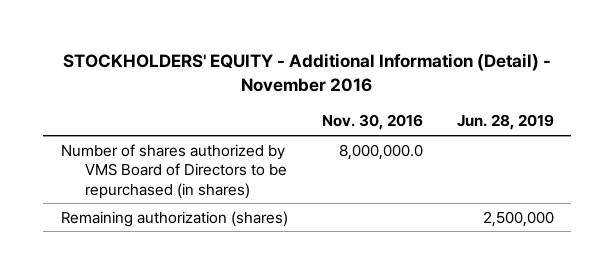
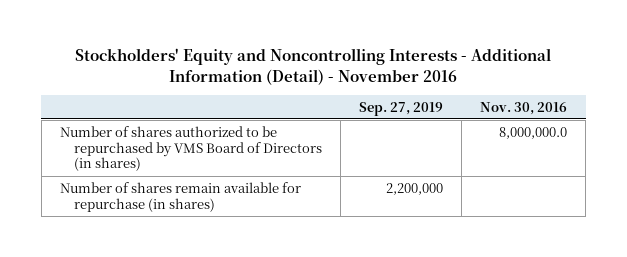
- STOCKHOLDERS' EQUITY - Additional Information (Detail) - November 2016
+ Stockholders' Equity and Noncontrolling Interests - Additional Information (Detail) - November 2016
- | Nov. 30, 2016 | Jun. 28, 2019
+ | Sep. 27, 2019 | Nov. 30, 2016
- Number of shares authorized by VMS Board of Directors to be repurchased (in shares) | 8,000,000.0 |
- Remaining authorization (shares) | | 2,500,000
+ Number of shares authorized to be repurchased by VMS Board of Directors (in shares) | | 8,000,000.0
+ Number of shares remain available for repurchase (in shares) | 2,200,000 |

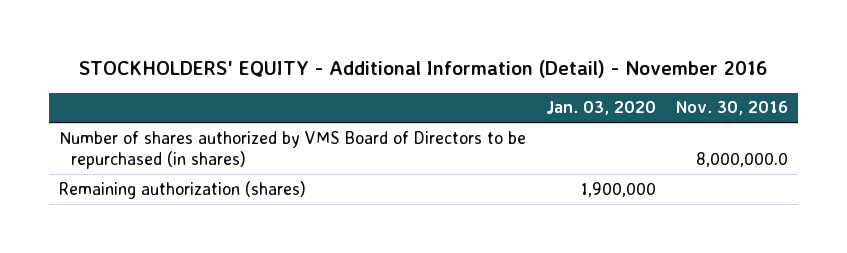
- Stockholders' Equity and Noncontrolling Interests - Additional Information (Detail) - November 2016
+ STOCKHOLDERS' EQUITY - Additional Information (Detail) - November 2016
- | Sep. 27, 2019 | Nov. 30, 2016
+ | Jan. 03, 2020 | Nov. 30, 2016
- Number of shares authorized to be repurchased by VMS Board of Directors (in shares) | | 8,000,000.0
- Number of shares remain available for repurchase (in shares) | 2,200,000 |
+ Number of shares authorized by VMS Board of Directors to be repurchased (in shares) | | 8,000,000.0
+ Remaining authorization (shares) | 1,900,000 |

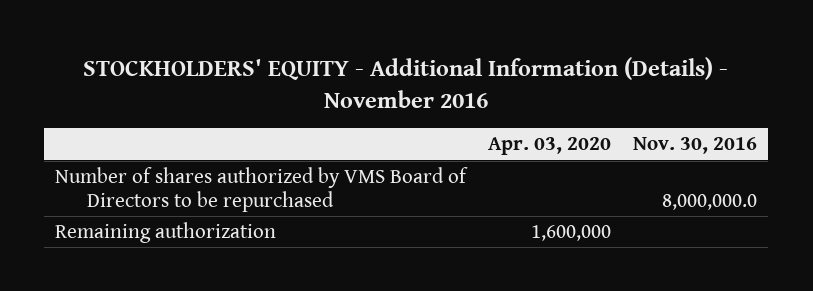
- STOCKHOLDERS' EQUITY - Additional Information (Detail) - November 2016
+ STOCKHOLDERS' EQUITY - Additional Information (Details) - November 2016
- | Jan. 03, 2020 | Nov. 30, 2016
+ | Apr. 03, 2020 | Nov. 30, 2016
- Number of shares authorized by VMS Board of Directors to be repurchased (in shares) | | 8,000,000.0
- Remaining authorization (shares) | 1,900,000 |
+ Number of shares authorized by VMS Board of Directors to be repurchased | | 8,000,000.0
+ Remaining authorization | 1,600,000 |

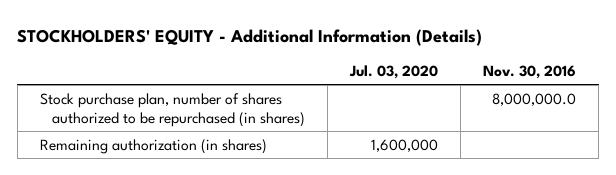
- STOCKHOLDERS' EQUITY - Additional Information (Details) - November 2016
+ STOCKHOLDERS' EQUITY - Additional Information (Details)
- | Apr. 03, 2020 | Nov. 30, 2016
+ | Jul. 03, 2020 | Nov. 30, 2016
- Number of shares authorized by VMS Board of Directors to be repurchased | | 8,000,000.0
- Remaining authorization | 1,600,000 |
+ Stock purchase plan, number of shares authorized to be repurchased (in shares) | | 8,000,000.0
+ Remaining authorization (in shares) | 1,600,000 |

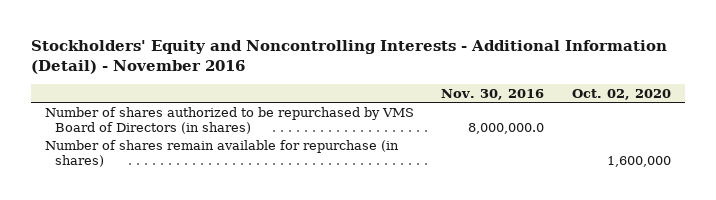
- STOCKHOLDERS' EQUITY - Additional Information (Details)
+ Stockholders' Equity and Noncontrolling Interests - Additional Information (Detail) - November 2016
- | Jul. 03, 2020 | Nov. 30, 2016
+ | Nov. 30, 2016 | Oct. 02, 2020
- Stock purchase plan, number of shares authorized to be repurchased (in shares) | | 8,000,000.0
- Remaining authorization (in shares) | 1,600,000 |
+ Number of shares authorized to be repurchased by VMS Board of Directors (in shares) | 8,000,000.0 |
+ Number of shares remain available for repurchase (in shares) | | 1,600,000

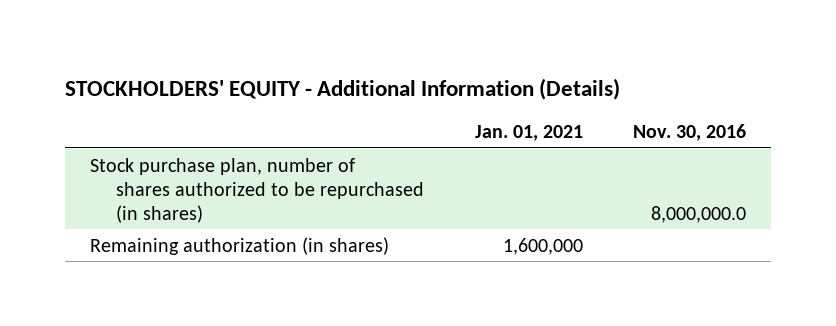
- Stockholders' Equity and Noncontrolling Interests - Additional Information (Detail) - November 2016
+ STOCKHOLDERS' EQUITY - Additional Information (Details)
- | Nov. 30, 2016 | Oct. 02, 2020
+ | Jan. 01, 2021 | Nov. 30, 2016
- Number of shares authorized to be repurchased by VMS Board of Directors (in shares) | 8,000,000.0 |
- Number of shares remain available for repurchase (in shares) | | 1,600,000
+ Stock purchase plan, number of shares authorized to be repurchased (in shares) | | 8,000,000.0
+ Remaining authorization (in shares) | 1,600,000 |

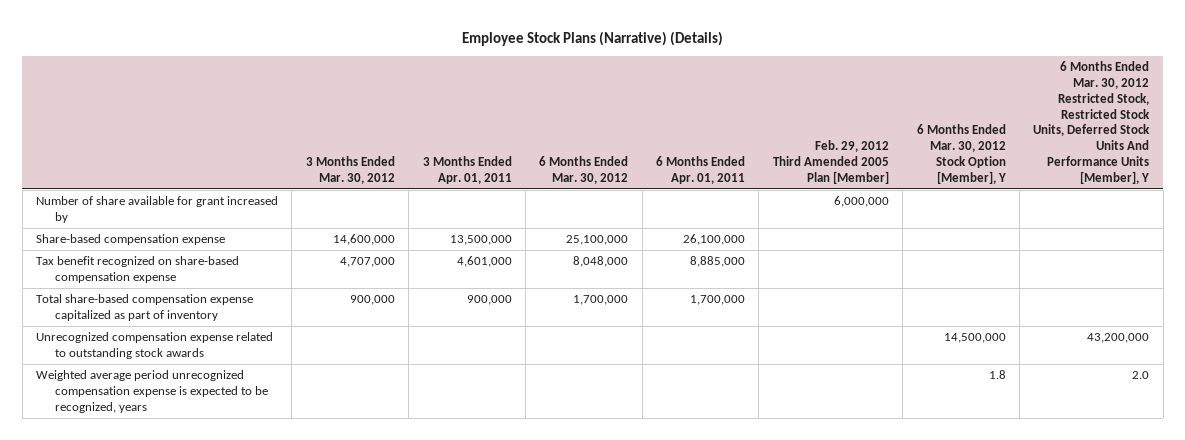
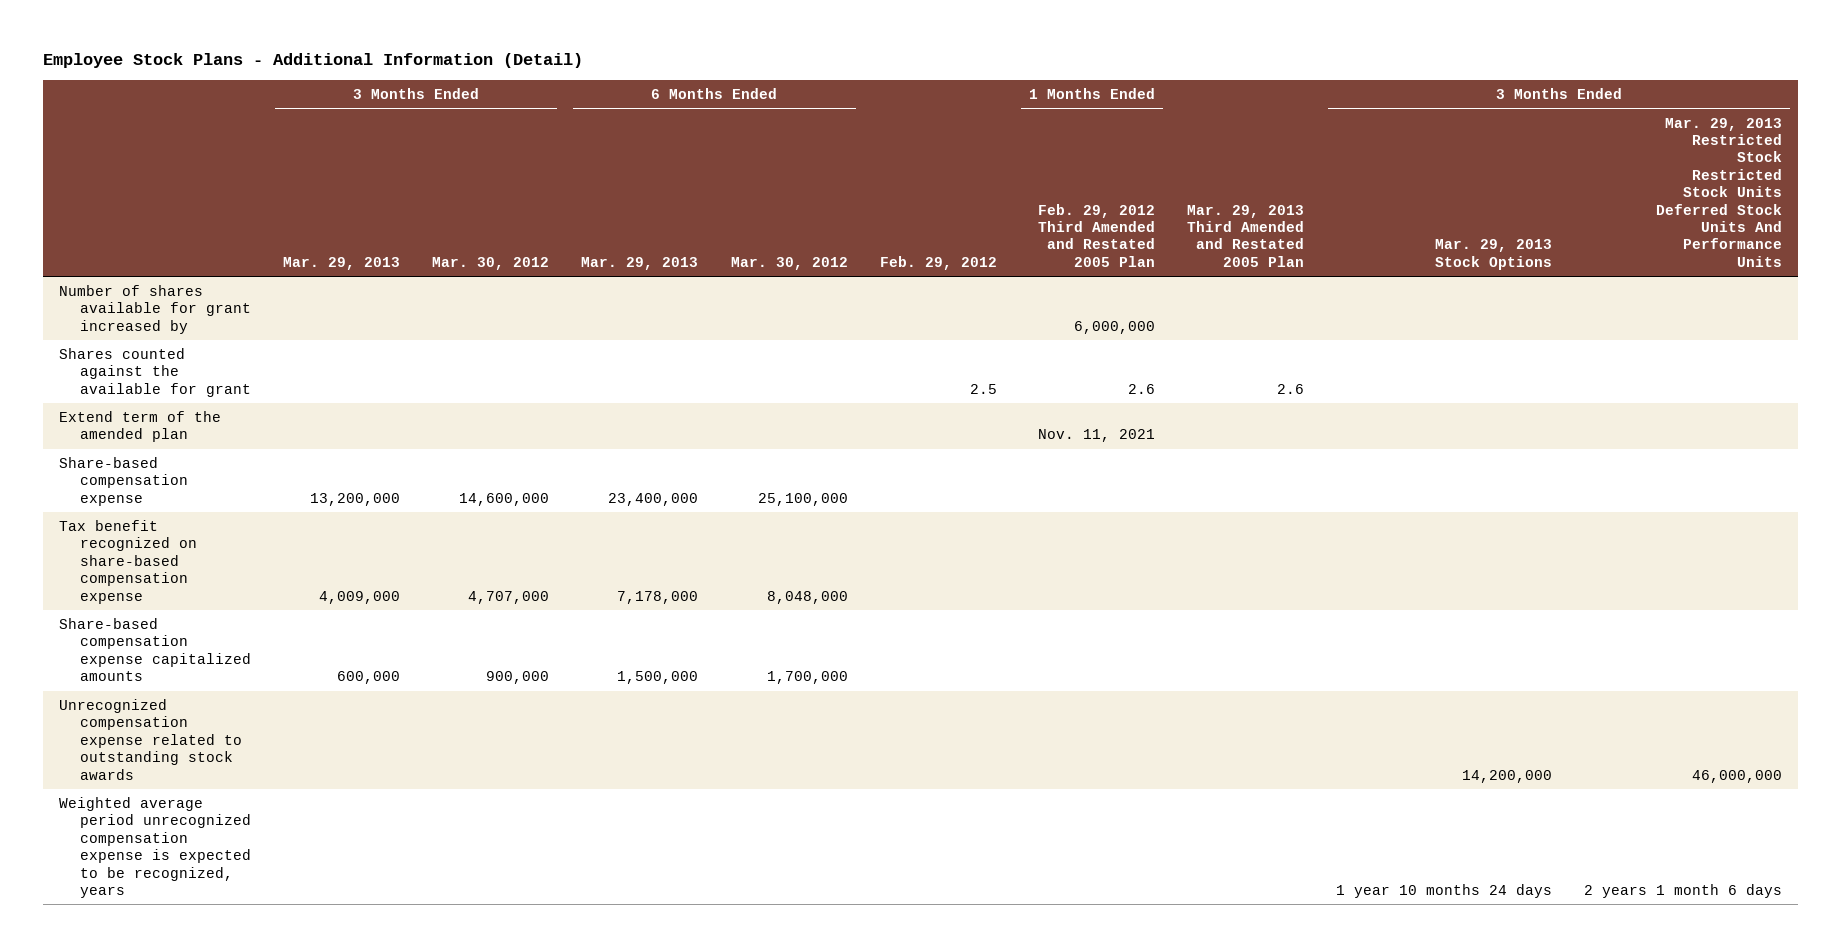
- Employee Stock Plans (Narrative) (Details)
+ Employee Stock Plans - Additional Information (Detail)
- | 3 Months Ended Mar. 30, 2012 | 3 Months Ended Apr. 01, 2011 | 6 Months Ended Mar. 30, 2012 | 6 Months Ended Apr. 01, 2011 | Feb. 29, 2012 Third Amended 2005 Plan [Member] | 6 Months Ended Mar. 30, 2012 Stock Option [Member], Y | 6 Months Ended Mar. 30, 2012 Restricted Stock, Restricted Stock Units, Deferred Stock Units And Performance Units [Member], Y
+ | 3 Months Ended Mar. 29, 2013 | 3 Months Ended Mar. 30, 2012 | 6 Months Ended Mar. 29, 2013 | 6 Months Ended Mar. 30, 2012 | Feb. 29, 2012 | 1 Months Ended Feb. 29, 2012 Third Amended and Restated 2005 Plan | Mar. 29, 2013 Third Amended and Restated 2005 Plan | 3 Months Ended Mar. 29, 2013 Stock Options | 3 Months Ended Mar. 29, 2013 Restricted Stock Restricted Stock Units Deferred Stock Units And Performance Units
- Number of share available for grant increased by | | | | | 6,000,000 | |
+ Number of shares available for grant increased by | | | | | | 6,000,000 | | |
+ Shares counted against the available for grant | | | | | 2.5 | 2.6 | 2.6 | |
+ Extend term of the amended plan | | | | | | Nov. 11, 2021 | | |
- Total share-based compensation expense capitalized as part of inventory | 900,000 | 900,000 | 1,700,000 | 1,700,000 | | |
+ Share-based compensation expense capitalized amounts | 600,000 | 900,000 | 1,500,000 | 1,700,000 | | | | |

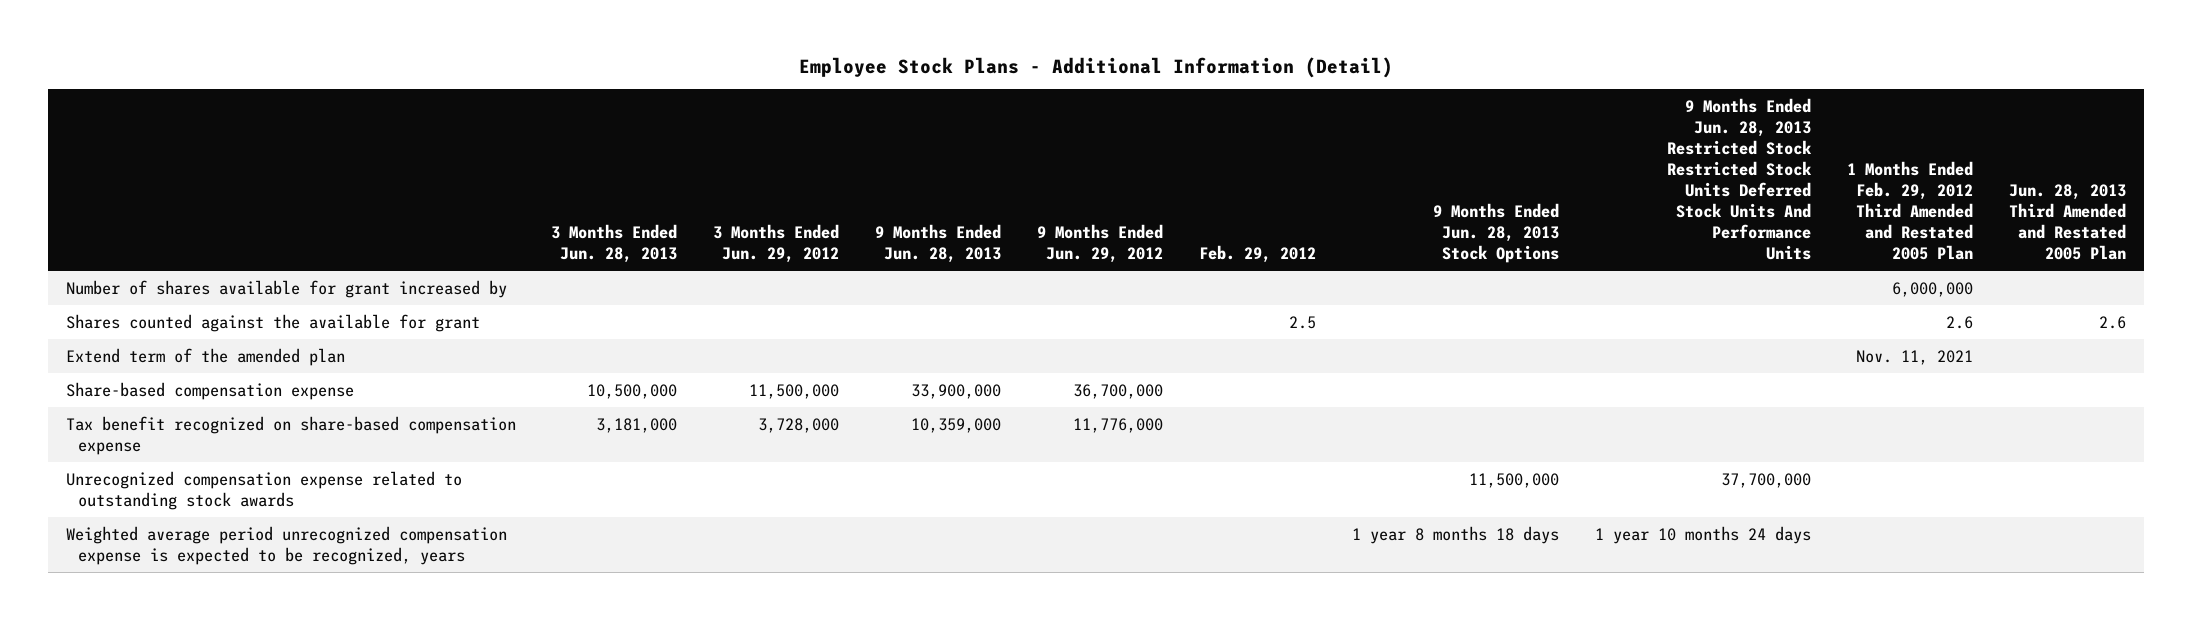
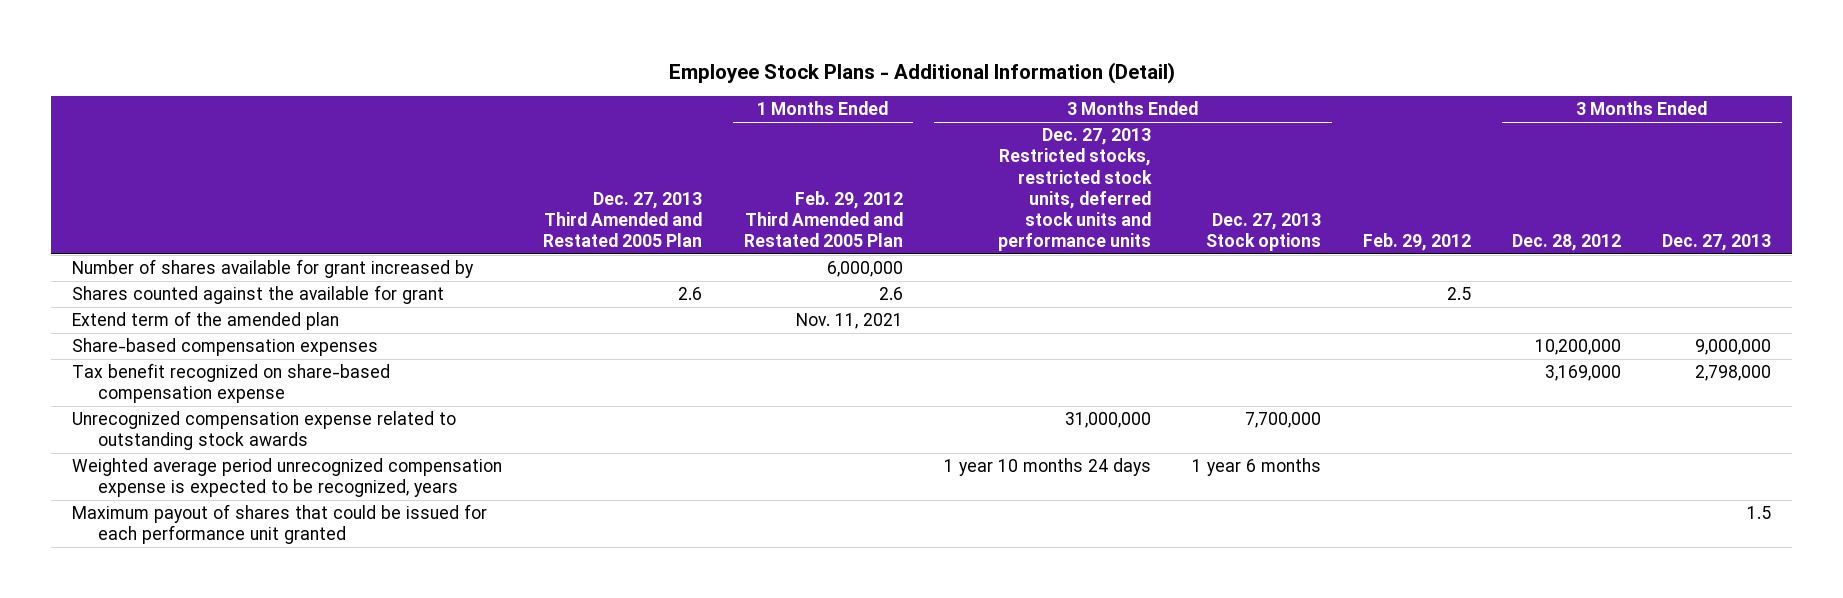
- | 3 Months Ended Jun. 28, 2013 | 3 Months Ended Jun. 29, 2012 | 9 Months Ended Jun. 28, 2013 | 9 Months Ended Jun. 29, 2012 | Feb. 29, 2012 | 9 Months Ended Jun. 28, 2013 Stock Options | 9 Months Ended Jun. 28, 2013 Restricted Stock Restricted Stock Units Deferred Stock Units And Performance Units | 1 Months Ended Feb. 29, 2012 Third Amended and Restated 2005 Plan | Jun. 28, 2013 Third Amended and Restated 2005 Plan
+ | Dec. 27, 2013 Third Amended and Restated 2005 Plan | 1 Months Ended Feb. 29, 2012 Third Amended and Restated 2005 Plan | 3 Months Ended Dec. 27, 2013 Restricted stocks, restricted stock units, deferred stock units and performance units | 3 Months Ended Dec. 27, 2013 Stock options | Feb. 29, 2012 | 3 Months Ended Dec. 28, 2012 | 3 Months Ended Dec. 27, 2013
- Share-based compensation expense | 10,500,000 | 11,500,000 | 33,900,000 | 36,700,000 | | | | |
+ Share-based compensation expenses | | | | | | 10,200,000 | 9,000,000
+ Maximum payout of shares that could be issued for each performance unit granted | | | | | | | 1.5

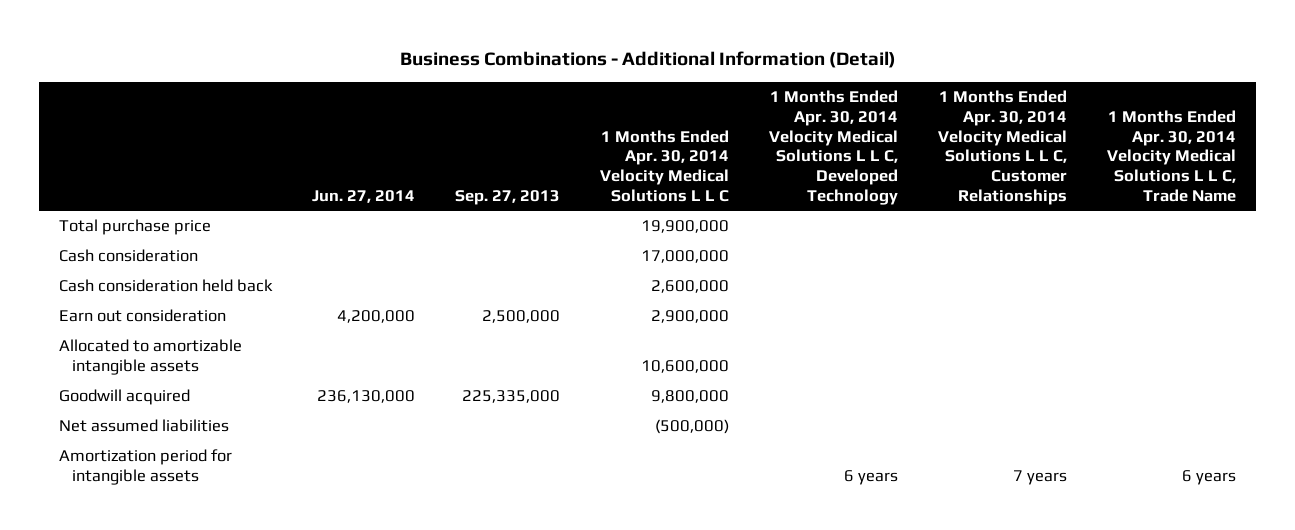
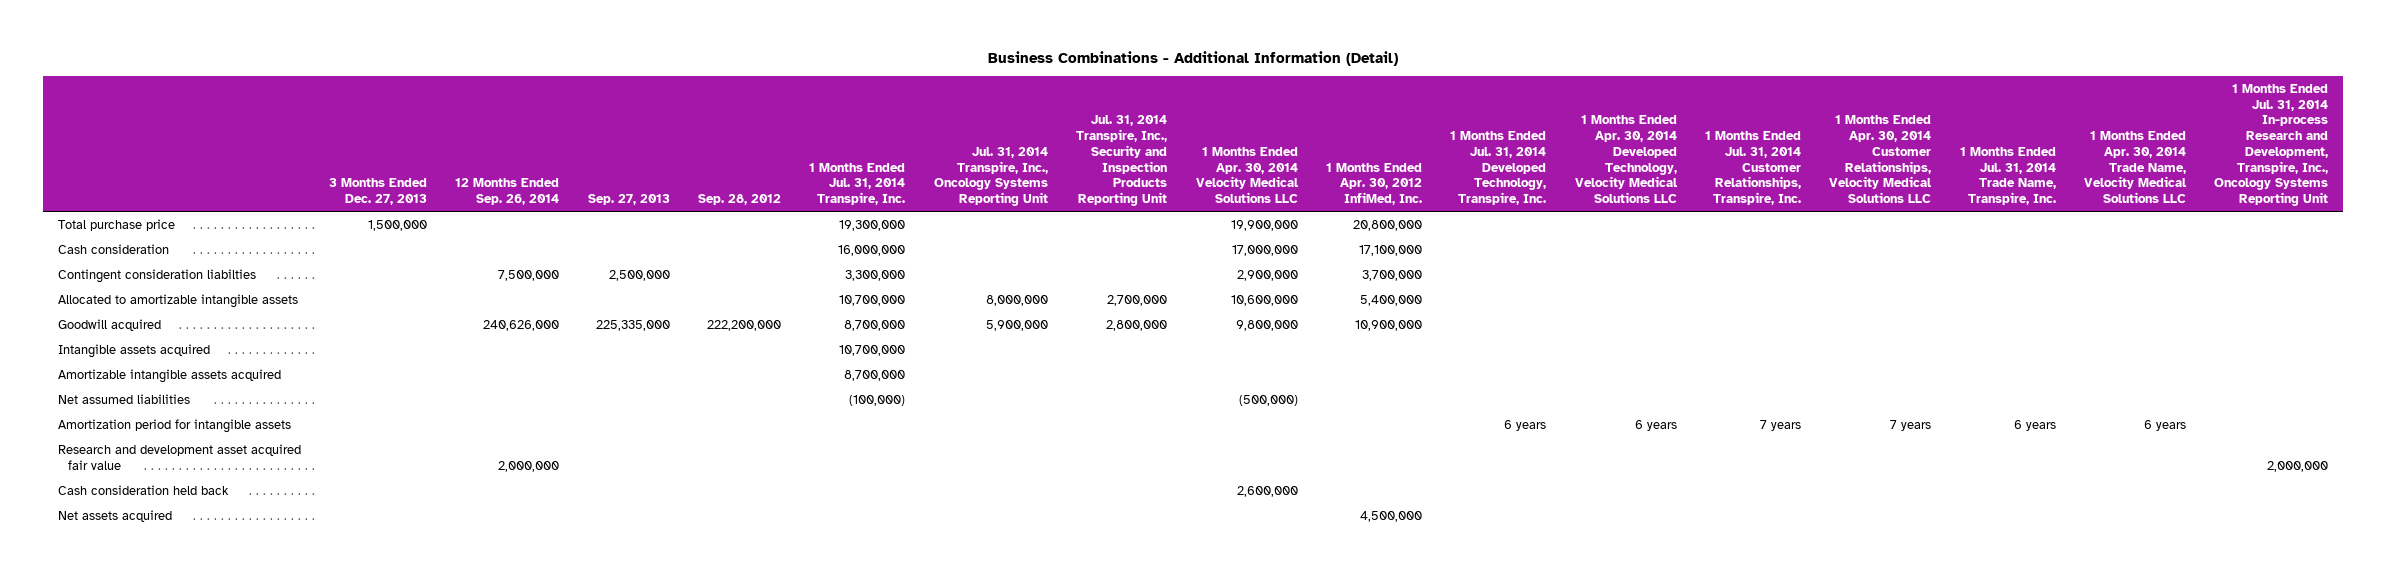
- | Jun. 27, 2014 | Sep. 27, 2013 | 1 Months Ended Apr. 30, 2014 Velocity Medical Solutions L L C | 1 Months Ended Apr. 30, 2014 Velocity Medical Solutions L L C, Developed Technology | 1 Months Ended Apr. 30, 2014 Velocity Medical Solutions L L C, Customer Relationships | 1 Months Ended Apr. 30, 2014 Velocity Medical Solutions L L C, Trade Name
+ | 3 Months Ended Dec. 27, 2013 | 12 Months Ended Sep. 26, 2014 | Sep. 27, 2013 | Sep. 28, 2012 | 1 Months Ended Jul. 31, 2014 Transpire, Inc. | Jul. 31, 2014 Transpire, Inc., Oncology Systems Reporting Unit | Jul. 31, 2014 Transpire, Inc., Security and Inspection Products Reporting Unit | 1 Months Ended Apr. 30, 2014 Velocity Medical Solutions LLC | 1 Months Ended Apr. 30, 2012 InfiMed, Inc. | 1 Months Ended Jul. 31, 2014 Developed Technology, Transpire, Inc. | 1 Months Ended Apr. 30, 2014 Developed Technology, Velocity Medical Solutions LLC | 1 Months Ended Jul. 31, 2014 Customer Relationships, Transpire, Inc. | 1 Months Ended Apr. 30, 2014 Customer Relationships, Velocity Medical Solutions LLC | 1 Months Ended Jul. 31, 2014 Trade Name, Transpire, Inc. | 1 Months Ended Apr. 30, 2014 Trade Name, Velocity Medical Solutions LLC | 1 Months Ended Jul. 31, 2014 In-process Research and Development, Transpire, Inc., Oncology Systems Reporting Unit
- Earn out consideration | 4,200,000 | 2,500,000 | 2,900,000 | | |
+ Contingent consideration liabilties | | 7,500,000 | 2,500,000 | | 3,300,000 | | | 2,900,000 | 3,700,000 | | | | | | |
+ Intangible assets acquired | | | | | 10,700,000 | | | | | | | | | | |
+ Amortizable intangible assets acquired | | | | | 8,700,000 | | | | | | | | | | |
+ Research and development asset acquired fair value | | 2,000,000 | | | | | | | | | | | | | | 2,000,000
moved down: Cash consideration held back | | | | | | | | 2,600,000 | | | | | | | |
+ Net assets acquired | | | | | | | | | 4,500,000 | | | | | | |

